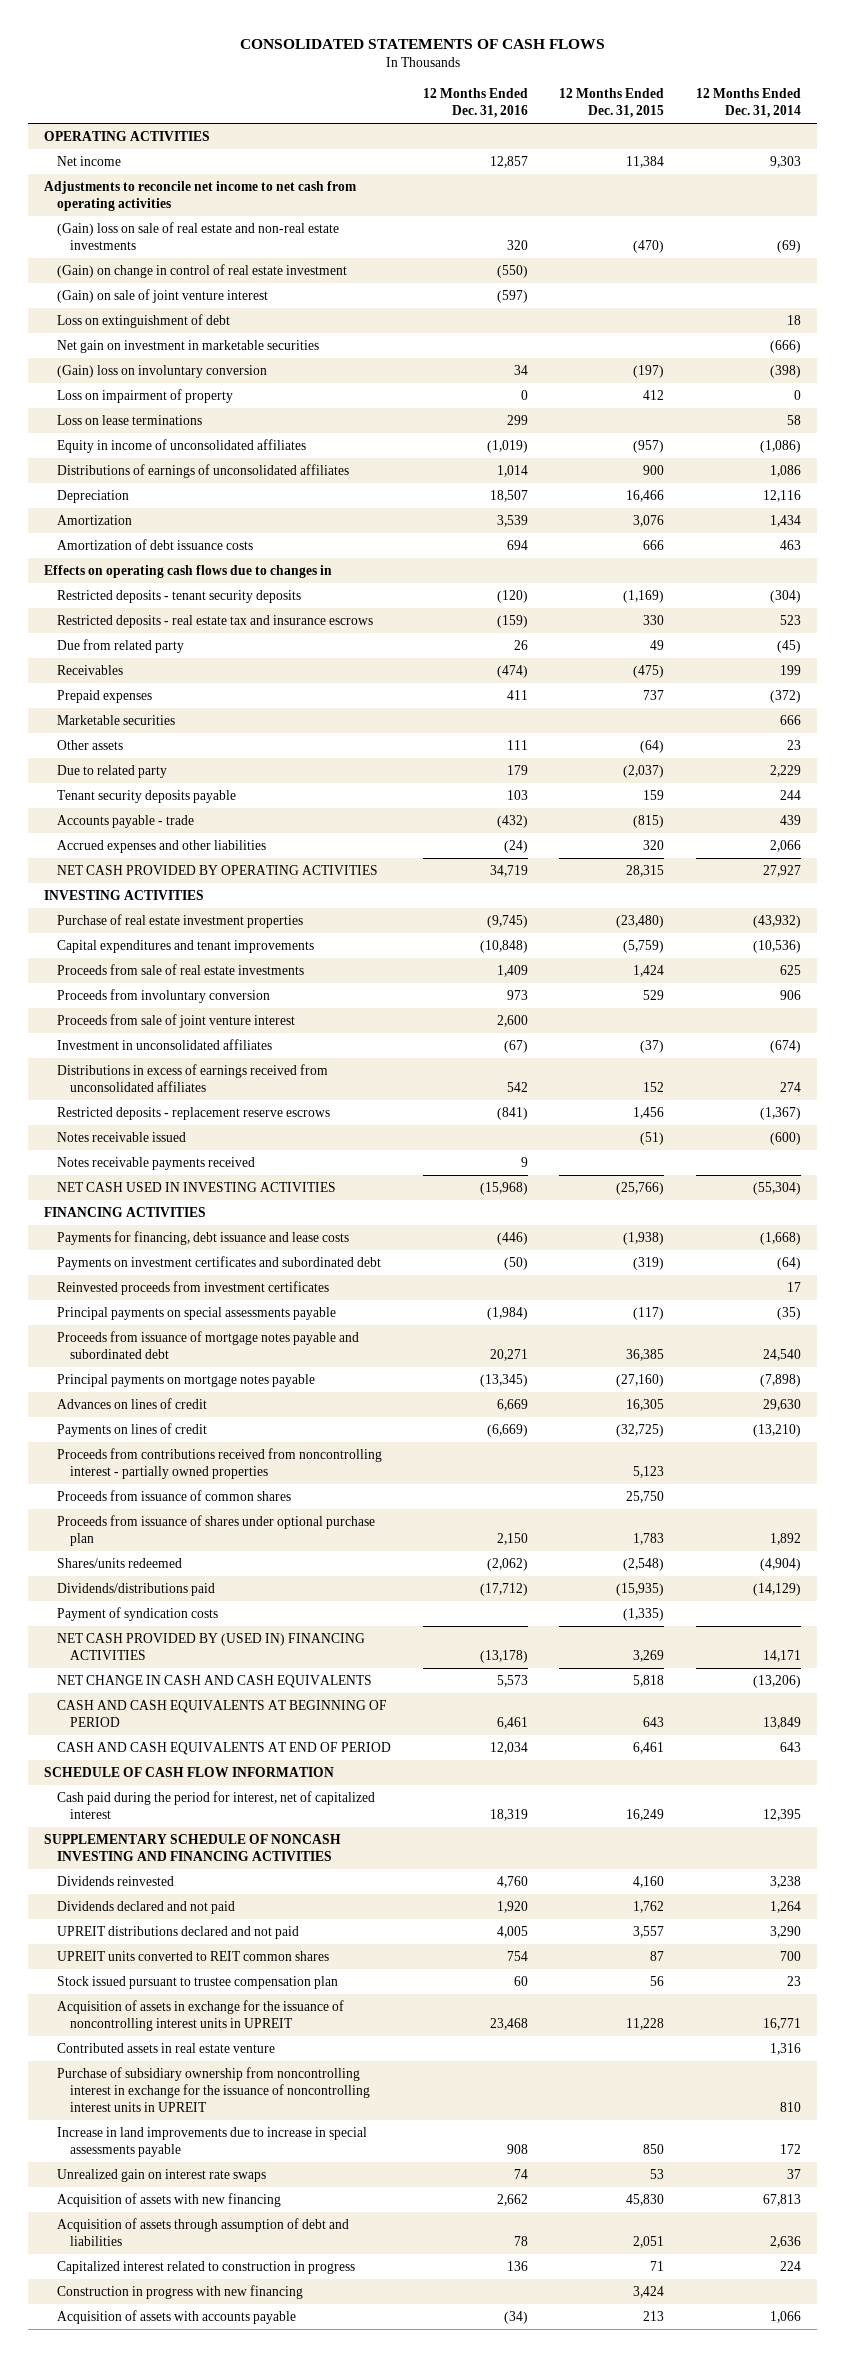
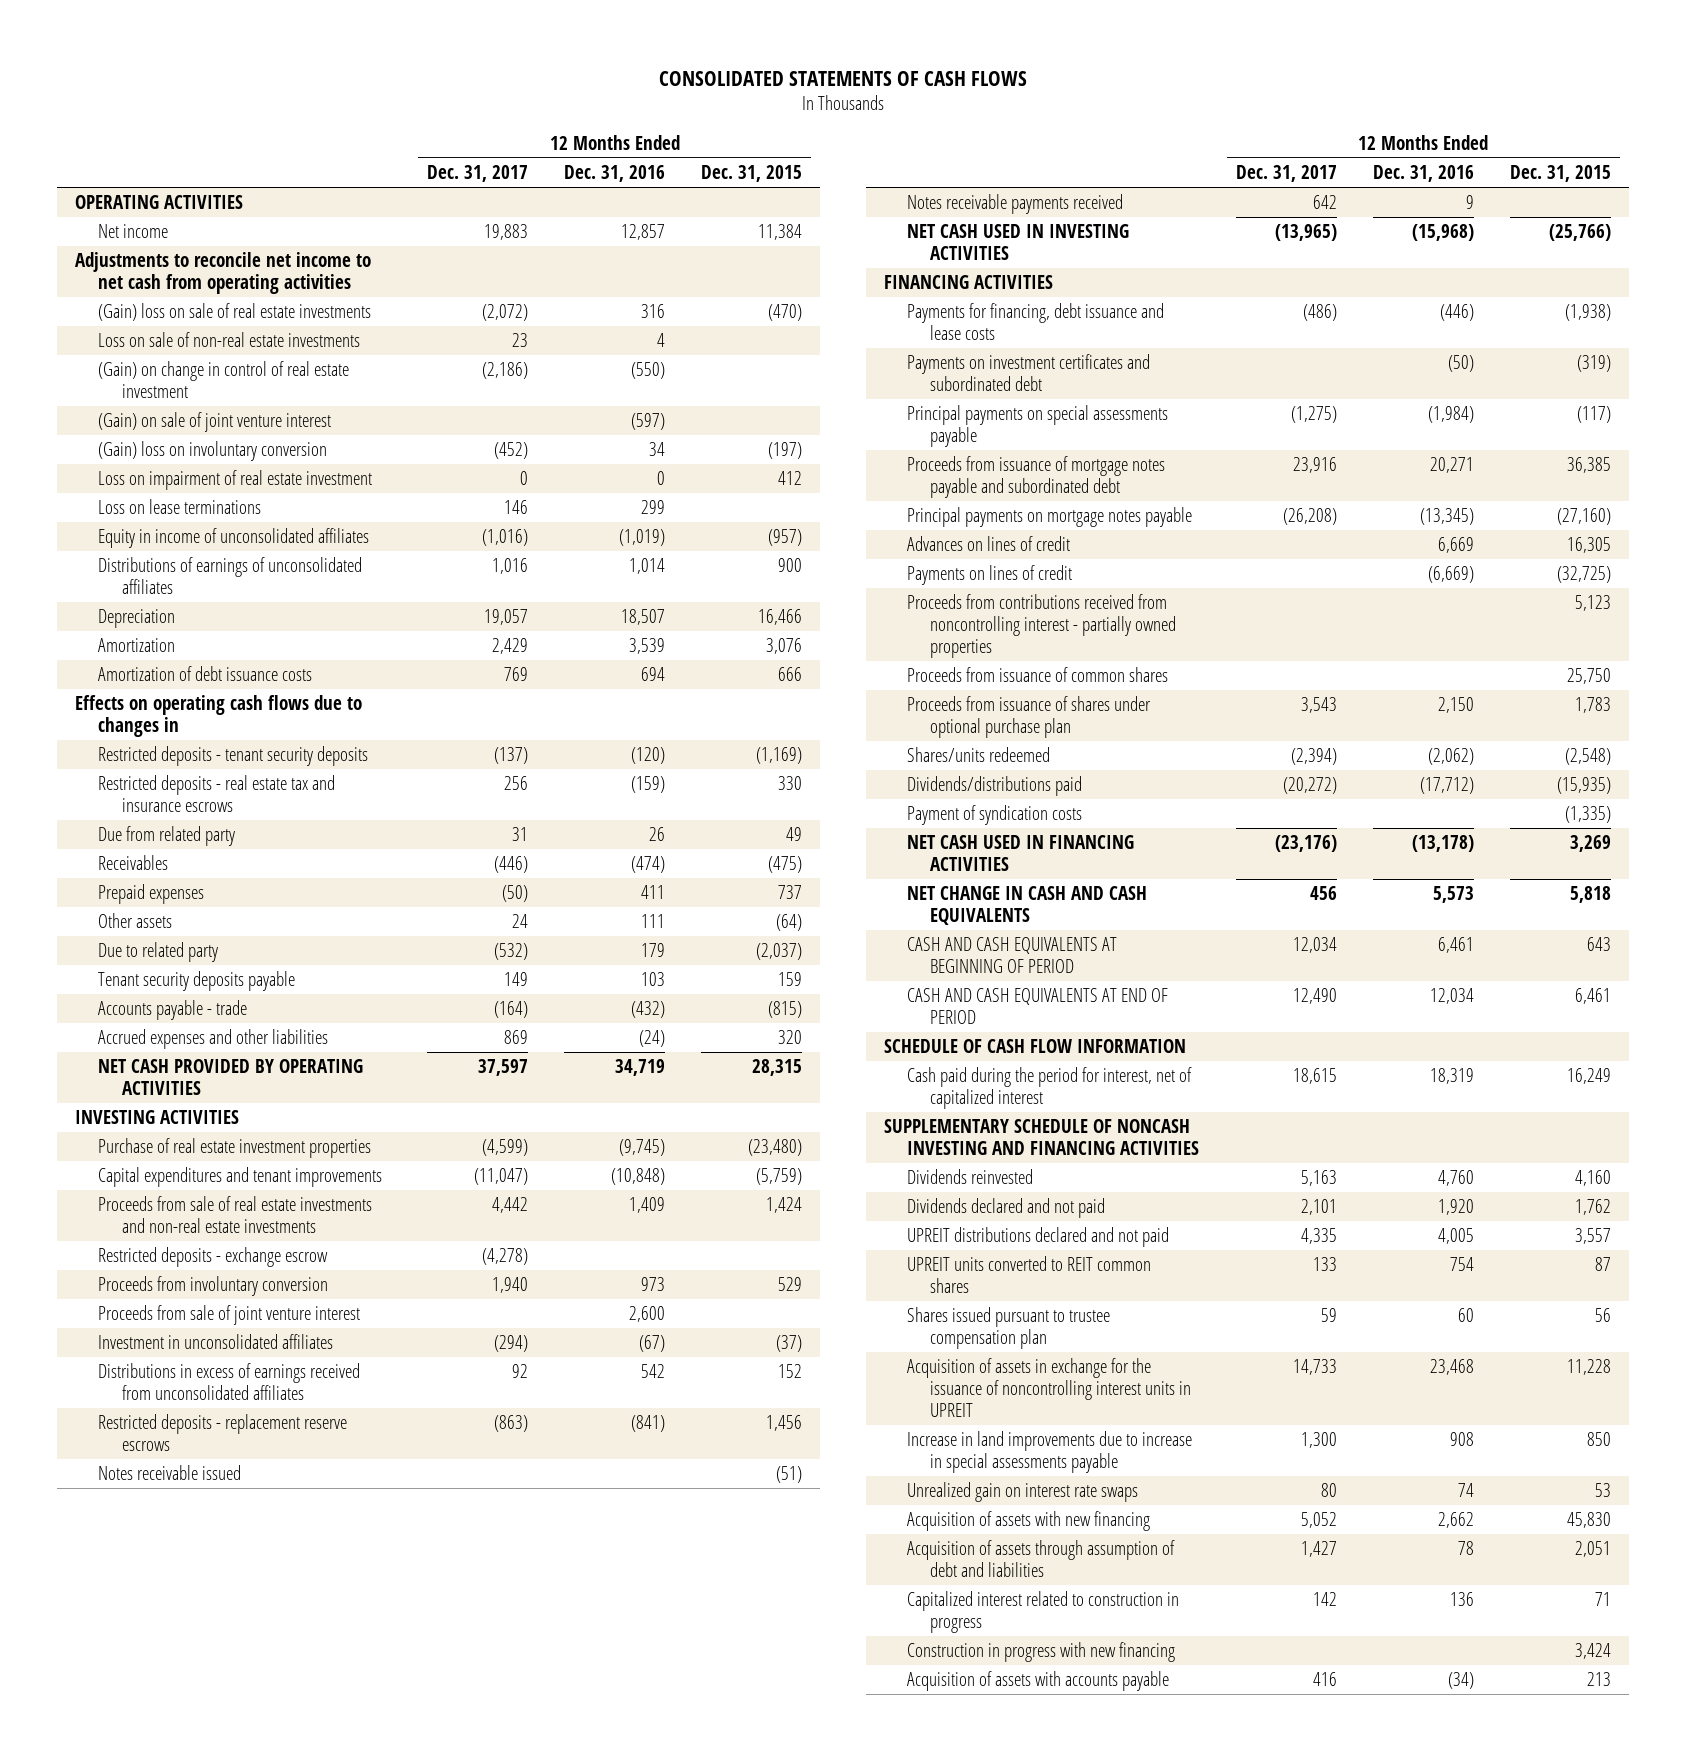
- | 12 Months Ended Dec. 31, 2016 | 12 Months Ended Dec. 31, 2015 | 12 Months Ended Dec. 31, 2014
+ | 12 Months Ended Dec. 31, 2017 | 12 Months Ended Dec. 31, 2016 | 12 Months Ended Dec. 31, 2015
- (Gain) loss on sale of real estate and non-real estate investments | 320 | (470) | (69)
+ (Gain) loss on sale of real estate investments | (2,072) | 316 | (470)
+ Loss on sale of non-real estate investments | 23 | 4 |
- Loss on extinguishment of debt | | | 18
- Net gain on investment in marketable securities | | | (666)
- Loss on impairment of property | 0 | 412 | 0
+ Loss on impairment of real estate investment | 0 | 0 | 412
- Marketable securities | | | 666
- Proceeds from sale of real estate investments | 1,409 | 1,424 | 625
+ Proceeds from sale of real estate investments and non-real estate investments | 4,442 | 1,409 | 1,424
+ Restricted deposits - exchange escrow | (4,278) | |
- Reinvested proceeds from investment certificates | | | 17
- NET CASH PROVIDED BY (USED IN) FINANCING ACTIVITIES | (13,178) | 3,269 | 14,171
+ NET CASH USED IN FINANCING ACTIVITIES | (23,176) | (13,178) | 3,269
- Stock issued pursuant to trustee compensation plan | 60 | 56 | 23
+ Shares issued pursuant to trustee compensation plan | 59 | 60 | 56
- Contributed assets in real estate venture | | | 1,316
- Purchase of subsidiary ownership from noncontrolling interest in exchange for the issuance of noncontrolling interest units in UPREIT | | | 810

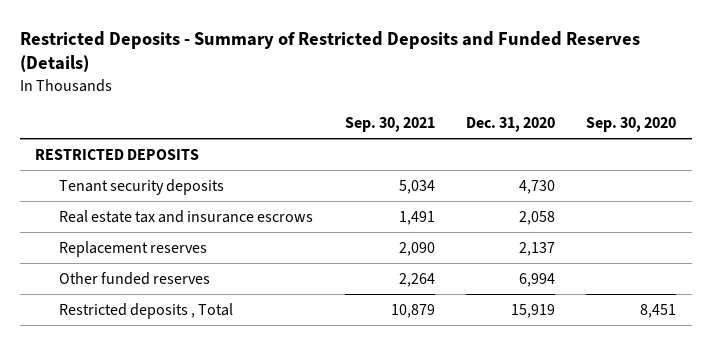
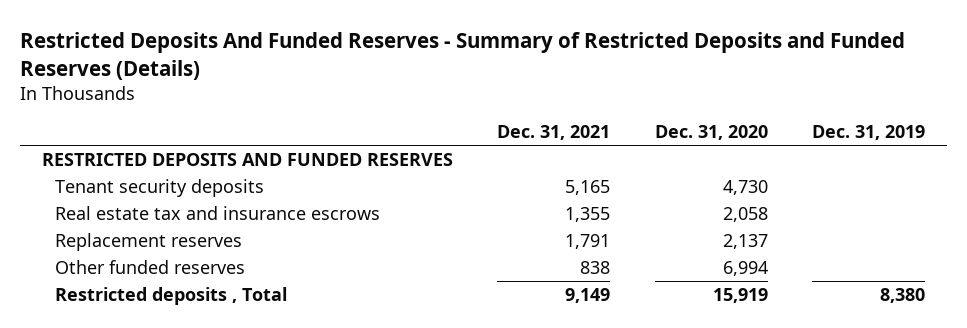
- Restricted Deposits - Summary of Restricted Deposits and Funded Reserves (Details)
+ Restricted Deposits And Funded Reserves - Summary of Restricted Deposits and Funded Reserves (Details)
- | Sep. 30, 2021 | Dec. 31, 2020 | Sep. 30, 2020
+ | Dec. 31, 2021 | Dec. 31, 2020 | Dec. 31, 2019
- RESTRICTED DEPOSITS
+ RESTRICTED DEPOSITS AND FUNDED RESERVES

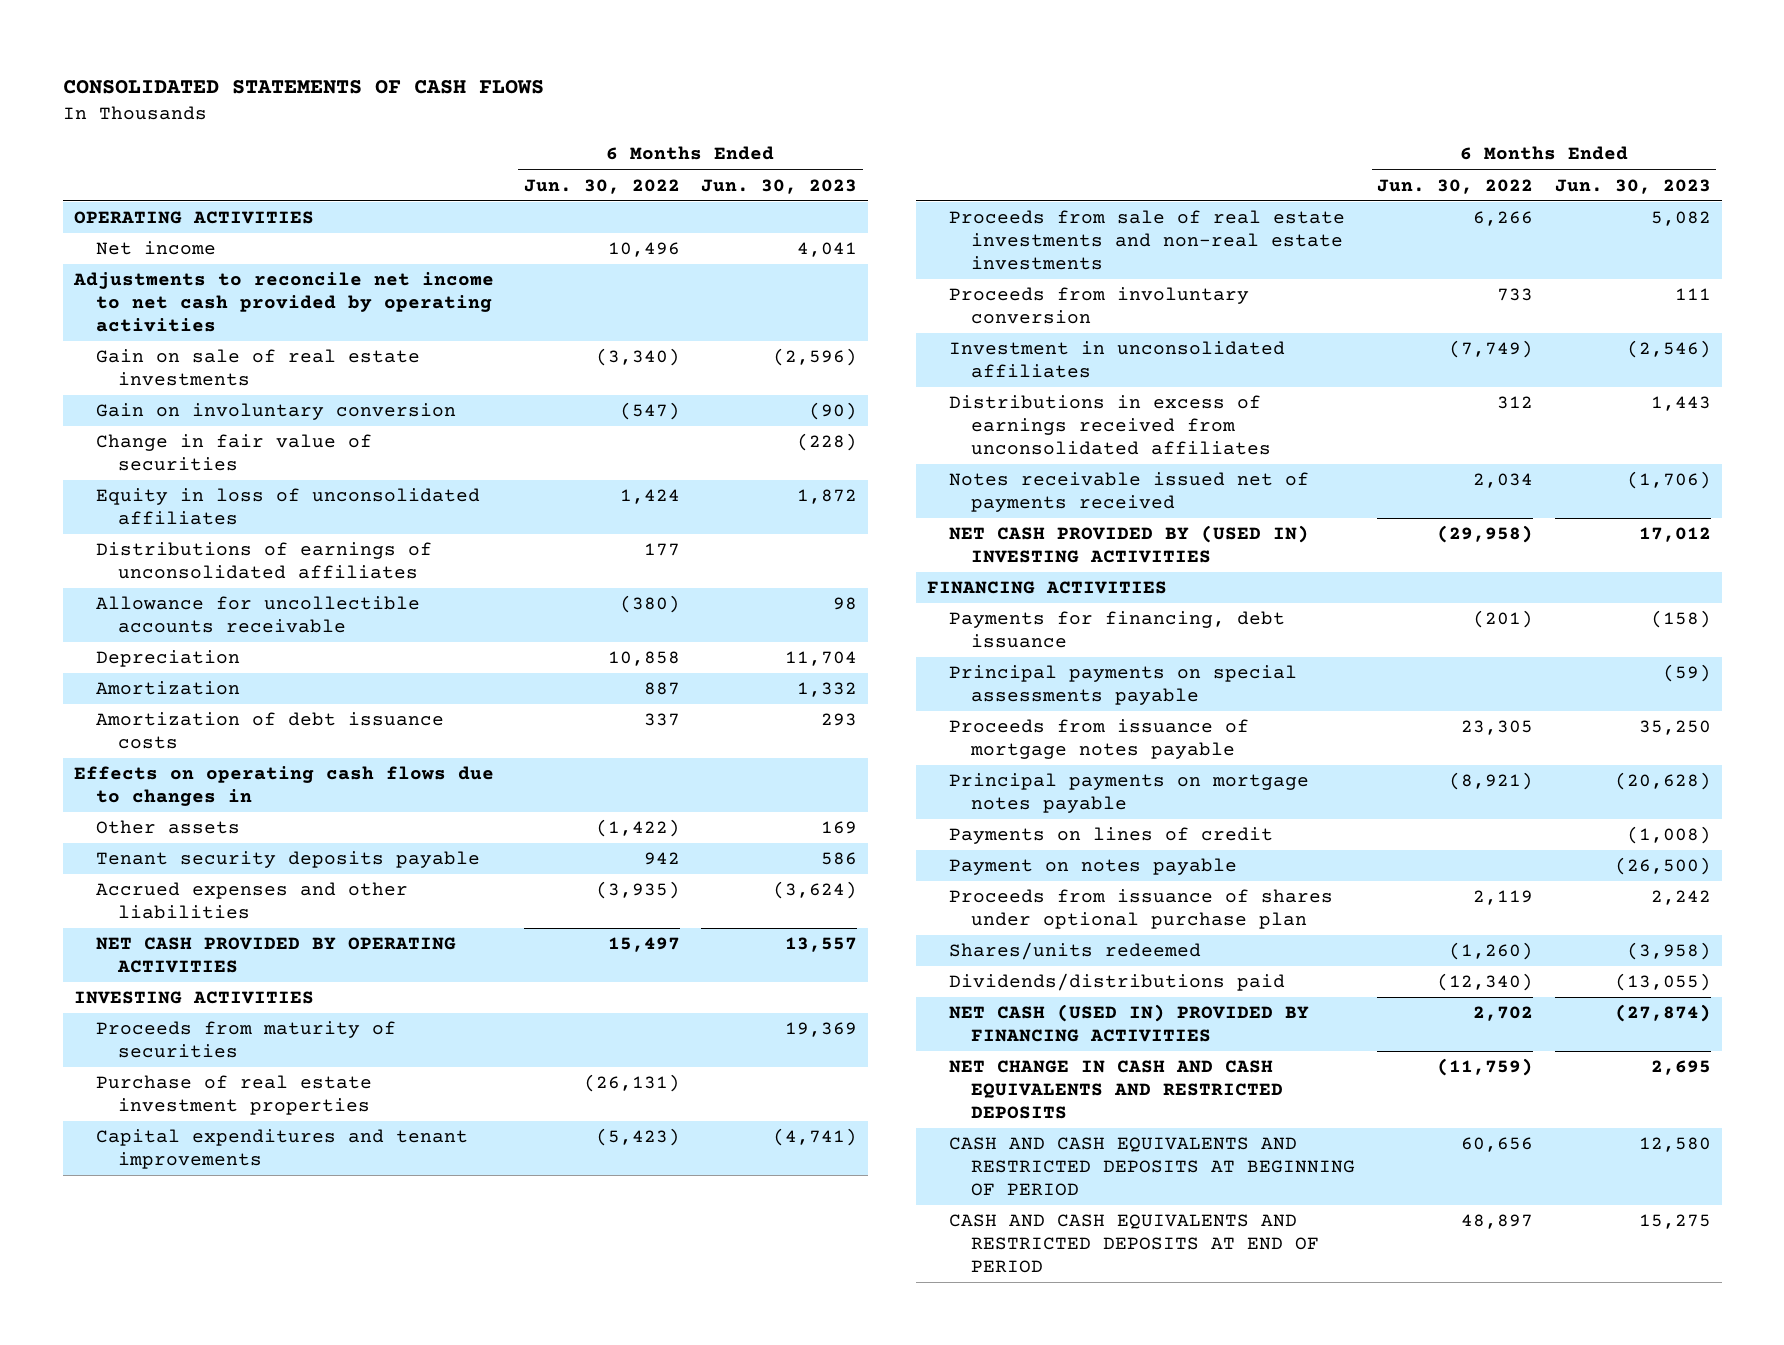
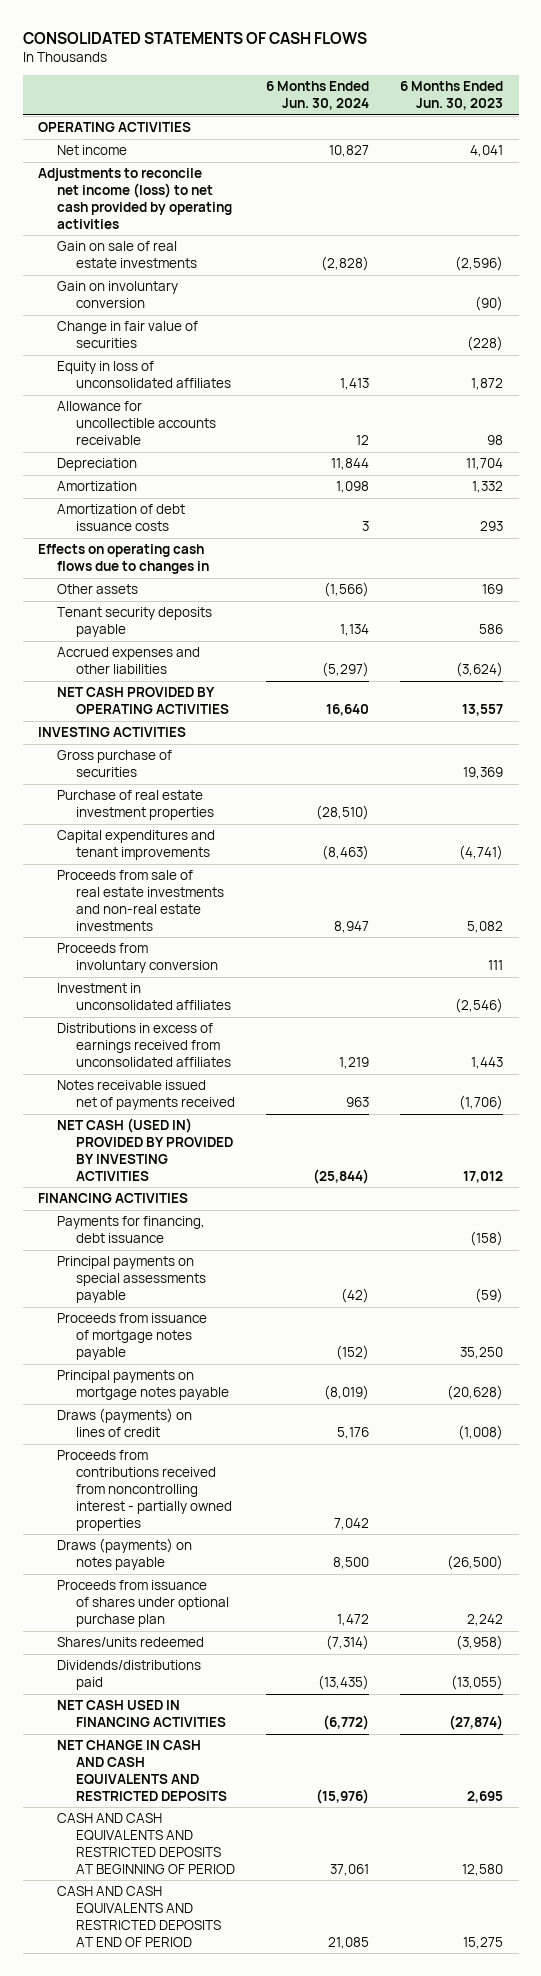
- | 6 Months Ended Jun. 30, 2022 | 6 Months Ended Jun. 30, 2023
+ | 6 Months Ended Jun. 30, 2024 | 6 Months Ended Jun. 30, 2023
- Adjustments to reconcile net income to net cash provided by operating activities
+ Adjustments to reconcile net income (loss) to net cash provided by operating activities
- Distributions of earnings of unconsolidated affiliates | 177 |
- Proceeds from maturity of securities | | 19,369
+ Gross purchase of securities | | 19,369
- NET CASH PROVIDED BY (USED IN) INVESTING ACTIVITIES | (29,958) | 17,012
+ NET CASH (USED IN) PROVIDED BY PROVIDED BY INVESTING ACTIVITIES | (25,844) | 17,012
- Payments on lines of credit | | (1,008)
- Payment on notes payable | | (26,500)
+ Draws (payments) on lines of credit | 5,176 | (1,008)
+ Proceeds from contributions received from noncontrolling interest - partially owned properties | 7,042 |
+ Draws (payments) on notes payable | 8,500 | (26,500)
- NET CASH (USED IN) PROVIDED BY FINANCING ACTIVITIES | 2,702 | (27,874)
+ NET CASH USED IN FINANCING ACTIVITIES | (6,772) | (27,874)

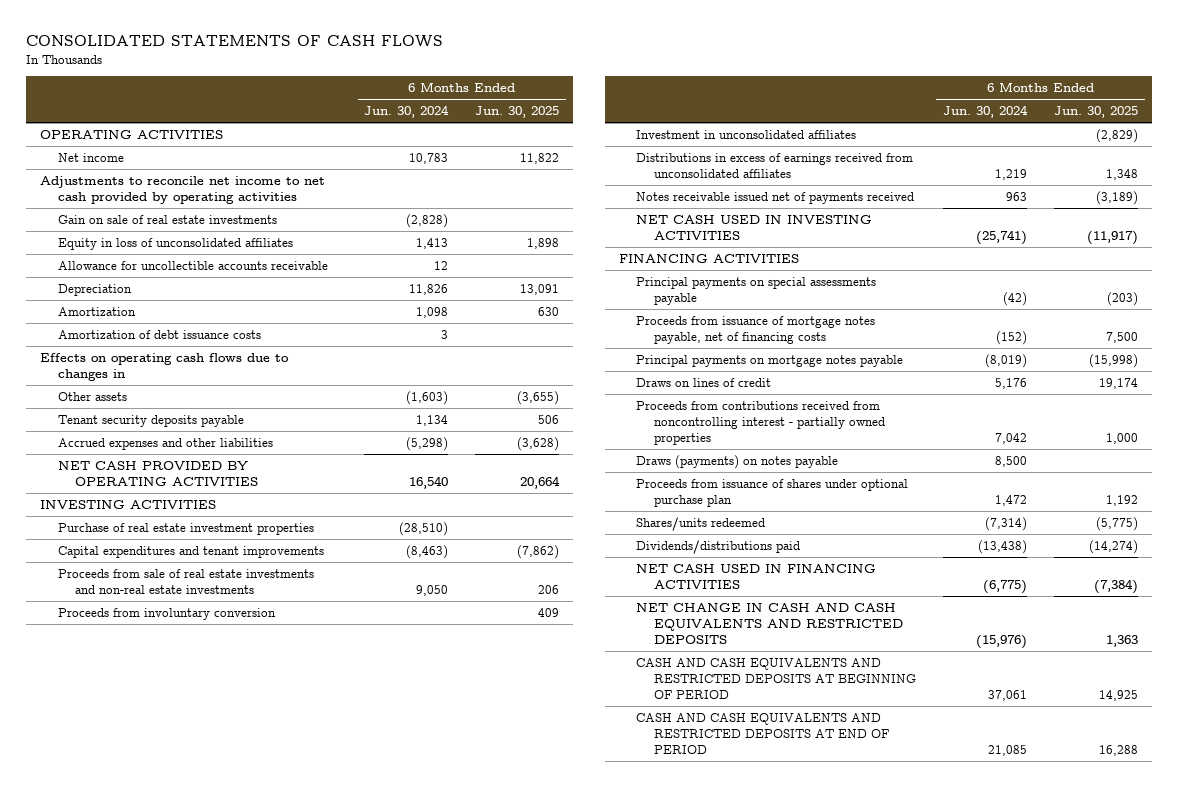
- | 6 Months Ended Jun. 30, 2024 | 6 Months Ended Jun. 30, 2023
+ | 6 Months Ended Jun. 30, 2024 | 6 Months Ended Jun. 30, 2025
- Net income | 10,827 | 4,041
- Adjustments to reconcile net income (loss) to net cash provided by operating activities
+ Net income | 10,783 | 11,822
+ Adjustments to reconcile net income to net cash provided by operating activities
- Gain on involuntary conversion | | (90)
- Change in fair value of securities | | (228)
- Depreciation | 11,844 | 11,704
+ Depreciation | 11,826 | 13,091
- Other assets | (1,566) | 169
+ Other assets | (1,603) | (3,655)
- Accrued expenses and other liabilities | (5,297) | (3,624)
- NET CASH PROVIDED BY OPERATING ACTIVITIES | 16,640 | 13,557
+ Accrued expenses and other liabilities | (5,298) | (3,628)
+ NET CASH PROVIDED BY OPERATING ACTIVITIES | 16,540 | 20,664
- Gross purchase of securities | | 19,369
- Proceeds from sale of real estate investments and non-real estate investments | 8,947 | 5,082
+ Proceeds from sale of real estate investments and non-real estate investments | 9,050 | 206
- NET CASH (USED IN) PROVIDED BY PROVIDED BY INVESTING ACTIVITIES | (25,844) | 17,012
+ NET CASH USED IN INVESTING ACTIVITIES | (25,741) | (11,917)
- Payments for financing, debt issuance | | (158)
- Proceeds from issuance of mortgage notes payable | (152) | 35,250
+ Proceeds from issuance of mortgage notes payable, net of financing costs | (152) | 7,500
- Draws (payments) on lines of credit | 5,176 | (1,008)
+ Draws on lines of credit | 5,176 | 19,174
- Dividends/distributions paid | (13,435) | (13,055)
- NET CASH USED IN FINANCING ACTIVITIES | (6,772) | (27,874)
+ Dividends/distributions paid | (13,438) | (14,274)
+ NET CASH USED IN FINANCING ACTIVITIES | (6,775) | (7,384)

